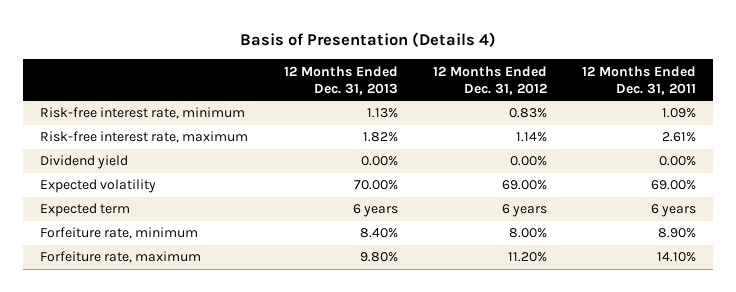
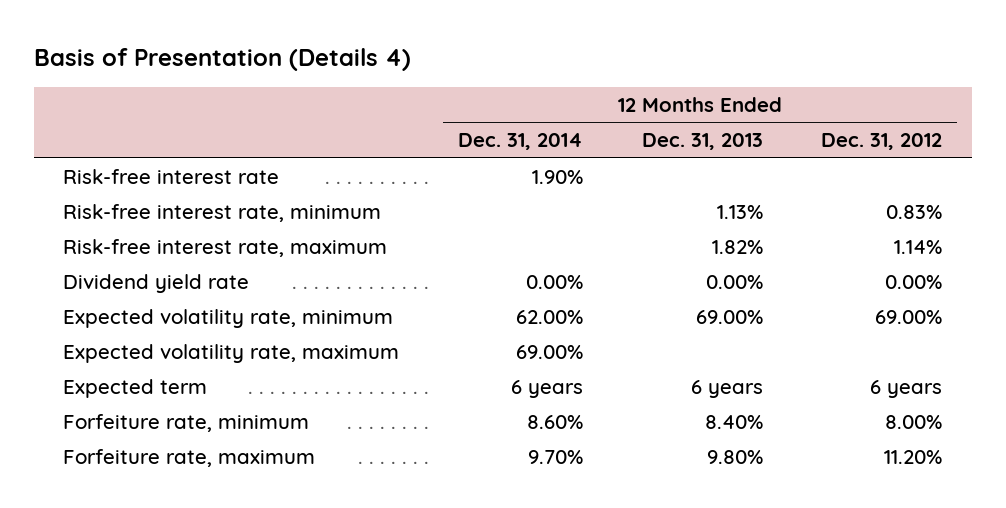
- | 12 Months Ended Dec. 31, 2013 | 12 Months Ended Dec. 31, 2012 | 12 Months Ended Dec. 31, 2011
+ | 12 Months Ended Dec. 31, 2014 | 12 Months Ended Dec. 31, 2013 | 12 Months Ended Dec. 31, 2012
+ Risk-free interest rate | 1.90% | |
- Dividend yield | 0.00% | 0.00% | 0.00%
- Expected volatility | 70.00% | 69.00% | 69.00%
+ Dividend yield rate | 0.00% | 0.00% | 0.00%
+ Expected volatility rate, minimum | 62.00% | 69.00% | 69.00%
+ Expected volatility rate, maximum | 69.00% | |

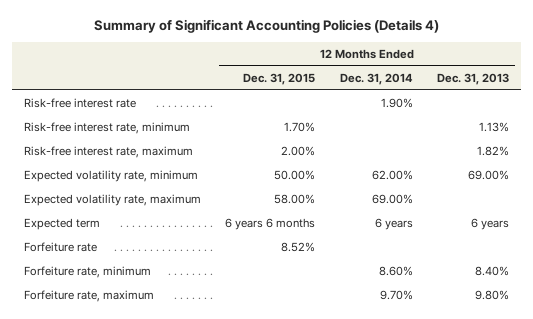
- Basis of Presentation (Details 4)
+ Summary of Significant Accounting Policies (Details 4)
- | 12 Months Ended Dec. 31, 2014 | 12 Months Ended Dec. 31, 2013 | 12 Months Ended Dec. 31, 2012
+ | 12 Months Ended Dec. 31, 2015 | 12 Months Ended Dec. 31, 2014 | 12 Months Ended Dec. 31, 2013
- Dividend yield rate | 0.00% | 0.00% | 0.00%
+ Forfeiture rate | 8.52% | |

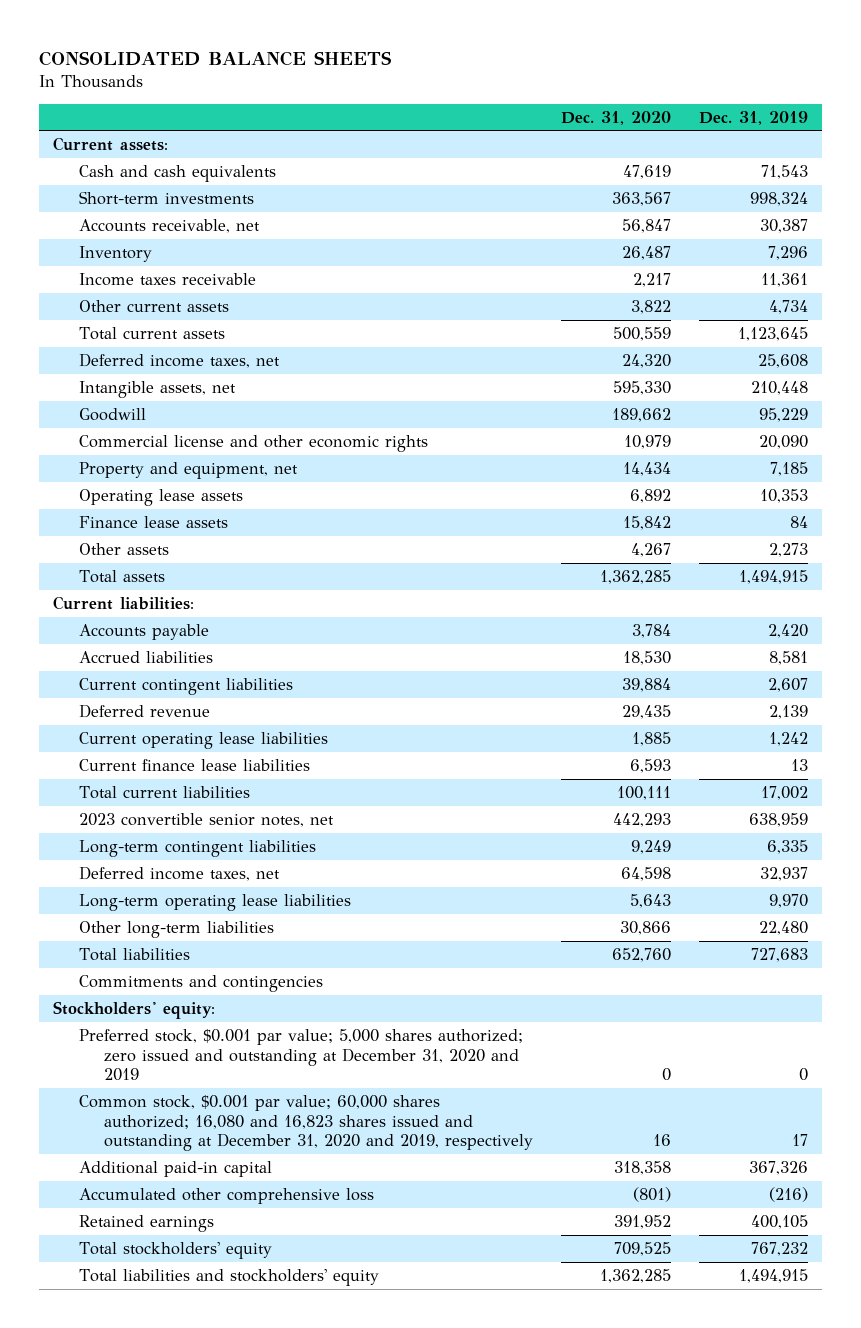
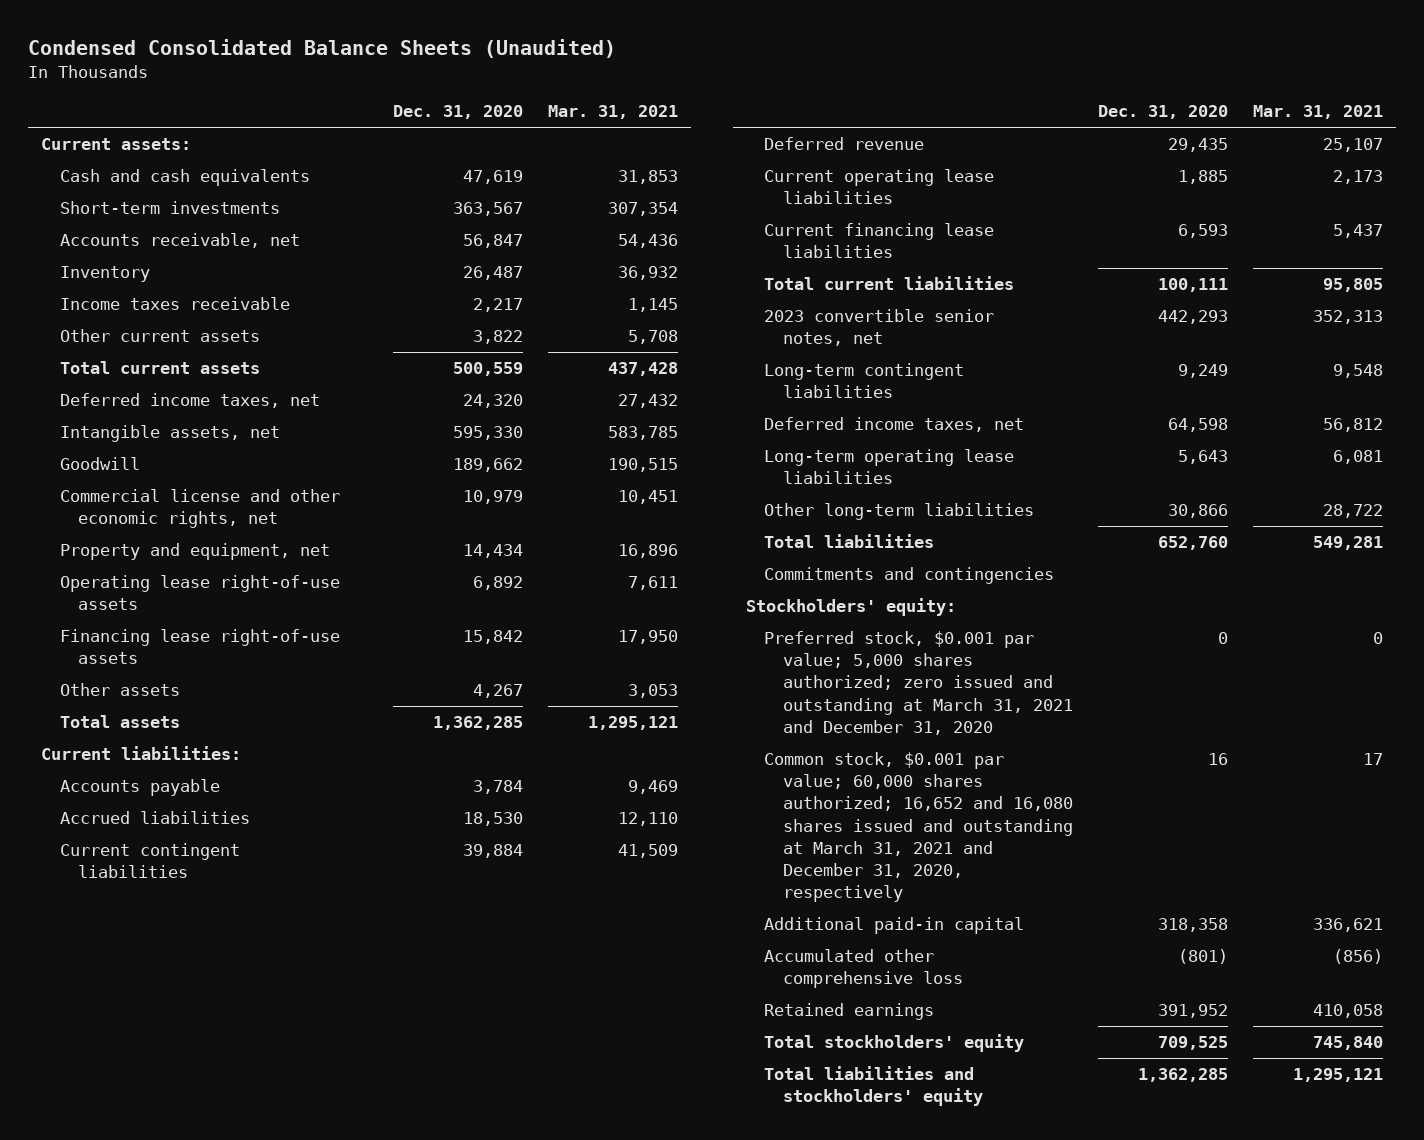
- CONSOLIDATED BALANCE SHEETS
+ Condensed Consolidated Balance Sheets (Unaudited)
- | Dec. 31, 2020 | Dec. 31, 2019
+ | Dec. 31, 2020 | Mar. 31, 2021
- Commercial license and other economic rights | 10,979 | 20,090
+ Commercial license and other economic rights, net | 10,979 | 10,451
- Operating lease assets | 6,892 | 10,353
- Finance lease assets | 15,842 | 84
+ Operating lease right-of-use assets | 6,892 | 7,611
+ Financing lease right-of-use assets | 15,842 | 17,950
- Current finance lease liabilities | 6,593 | 13
+ Current financing lease liabilities | 6,593 | 5,437
- Preferred stock, $0.001 par value; 5,000 shares authorized; zero issued and outstanding at December 31, 2020 and 2019 | 0 | 0
- Common stock, $0.001 par value; 60,000 shares authorized; 16,080 and 16,823 shares issued and outstanding at December 31, 2020 and 2019, respectively | 16 | 17
+ Preferred stock, $0.001 par value; 5,000 shares authorized; zero issued and outstanding at March 31, 2021 and December 31, 2020 | 0 | 0
+ Common stock, $0.001 par value; 60,000 shares authorized; 16,652 and 16,080 shares issued and outstanding at March 31, 2021 and December 31, 2020, respectively | 16 | 17

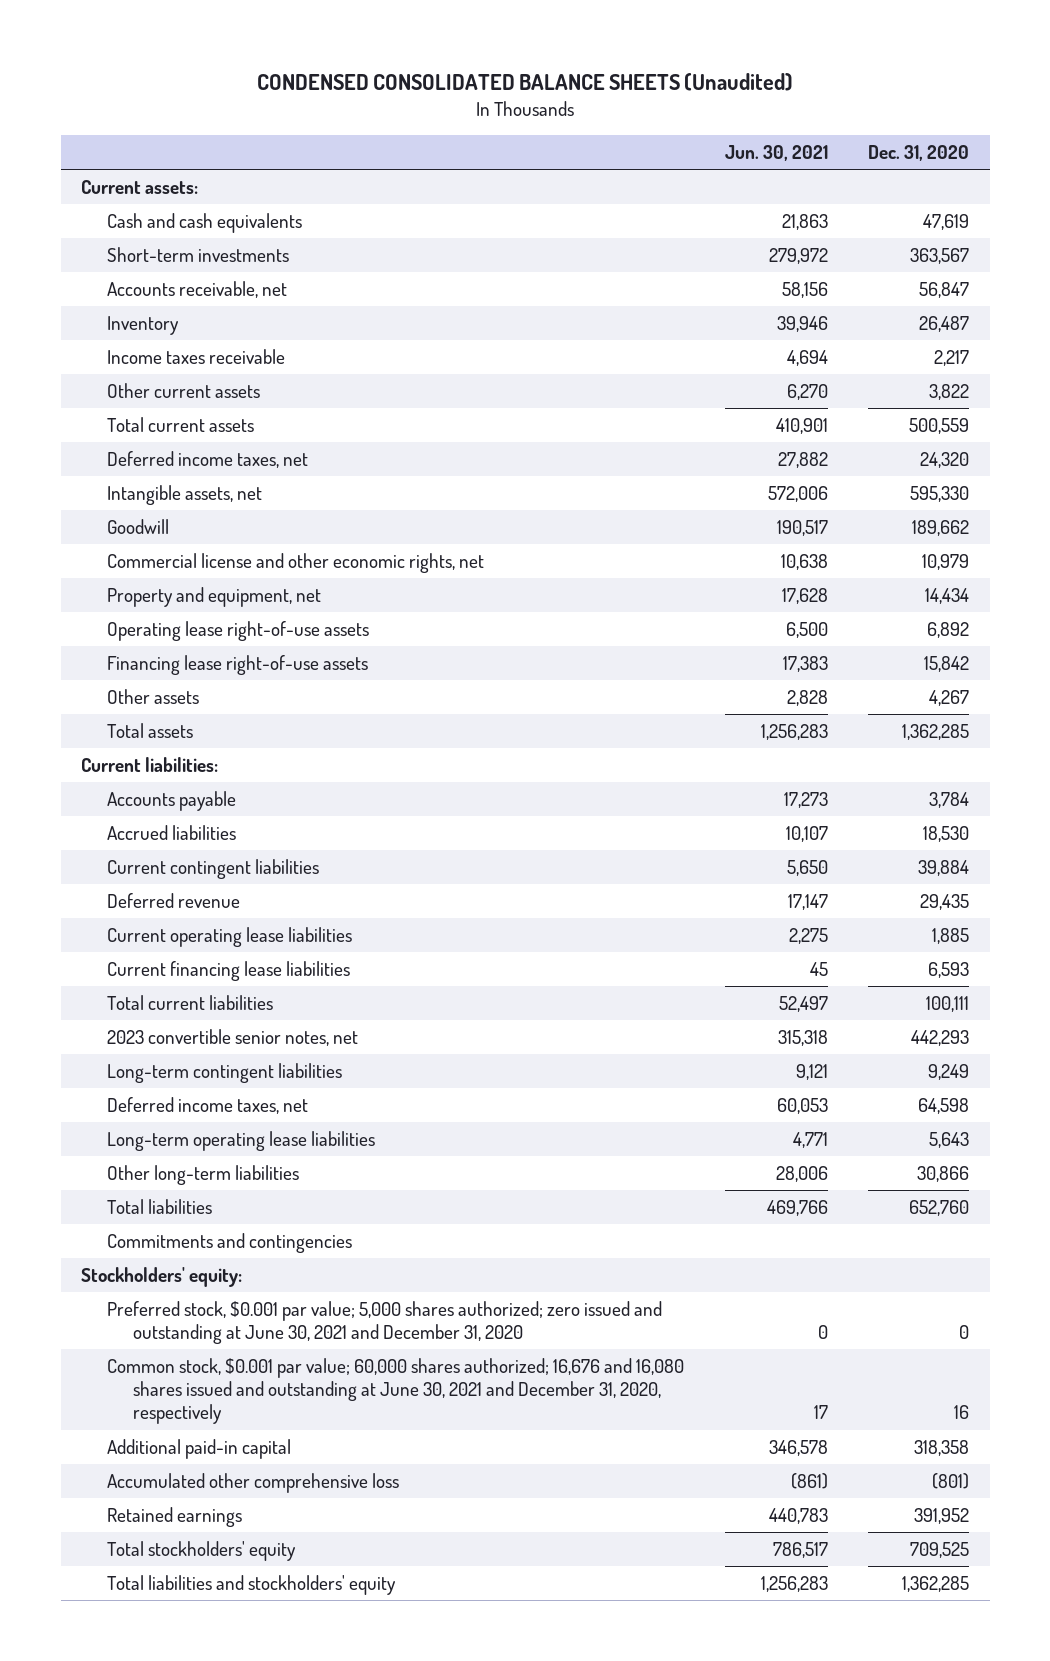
- Condensed Consolidated Balance Sheets (Unaudited)
+ CONDENSED CONSOLIDATED BALANCE SHEETS (Unaudited)
- | Dec. 31, 2020 | Mar. 31, 2021
+ | Jun. 30, 2021 | Dec. 31, 2020
- Preferred stock, $0.001 par value; 5,000 shares authorized; zero issued and outstanding at March 31, 2021 and December 31, 2020 | 0 | 0
- Common stock, $0.001 par value; 60,000 shares authorized; 16,652 and 16,080 shares issued and outstanding at March 31, 2021 and December 31, 2020, respectively | 16 | 17
+ Preferred stock, $0.001 par value; 5,000 shares authorized; zero issued and outstanding at June 30, 2021 and December 31, 2020 | 0 | 0
+ Common stock, $0.001 par value; 60,000 shares authorized; 16,676 and 16,080 shares issued and outstanding at June 30, 2021 and December 31, 2020, respectively | 17 | 16

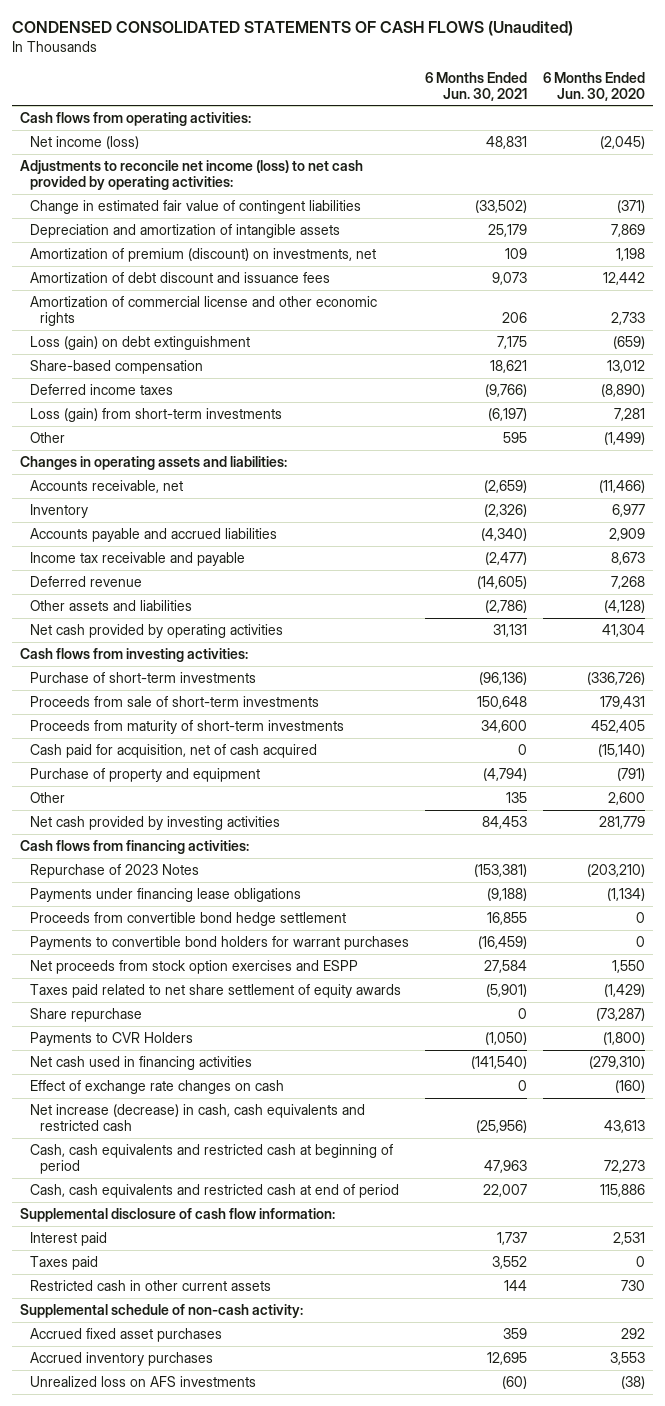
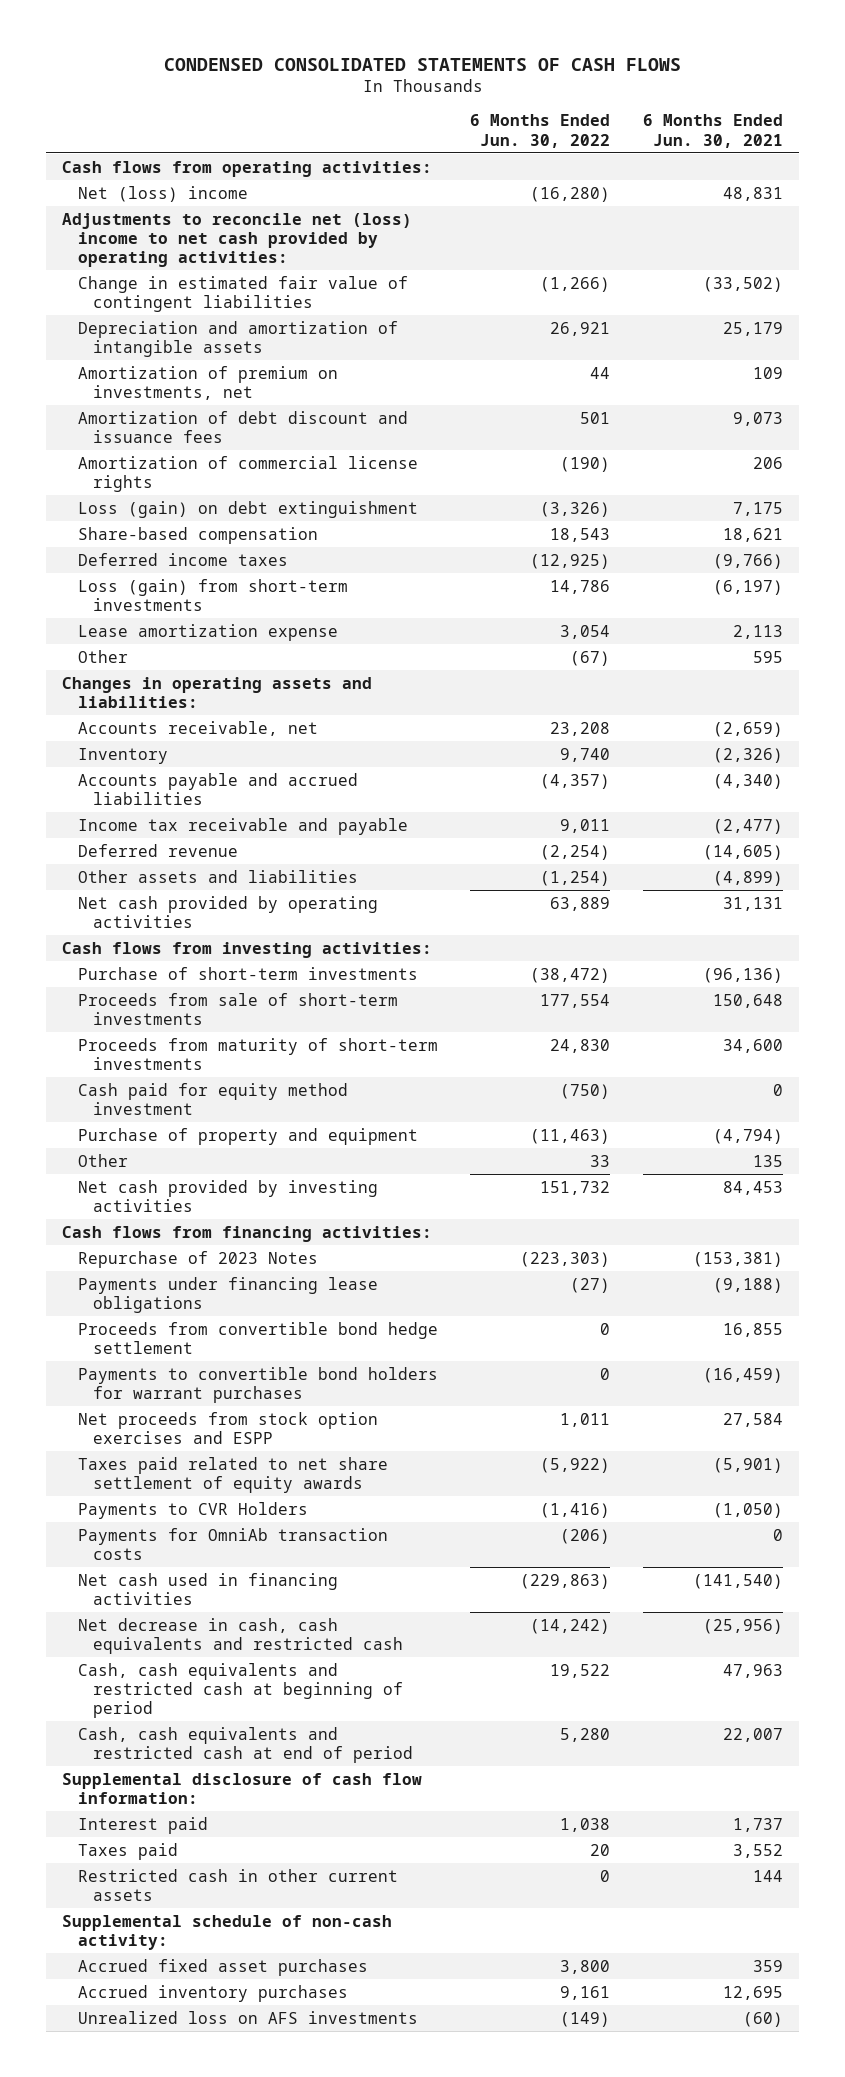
- CONDENSED CONSOLIDATED STATEMENTS OF CASH FLOWS (Unaudited)
+ CONDENSED CONSOLIDATED STATEMENTS OF CASH FLOWS
- | 6 Months Ended Jun. 30, 2021 | 6 Months Ended Jun. 30, 2020
+ | 6 Months Ended Jun. 30, 2022 | 6 Months Ended Jun. 30, 2021
- Net income (loss) | 48,831 | (2,045)
- Adjustments to reconcile net income (loss) to net cash provided by operating activities:
+ Net (loss) income | (16,280) | 48,831
+ Adjustments to reconcile net (loss) income to net cash provided by operating activities:
- Amortization of premium (discount) on investments, net | 109 | 1,198
+ Amortization of premium on investments, net | 44 | 109
- Amortization of commercial license and other economic rights | 206 | 2,733
+ Amortization of commercial license rights | (190) | 206
+ Lease amortization expense | 3,054 | 2,113
- Other assets and liabilities | (2,786) | (4,128)
+ Other assets and liabilities | (1,254) | (4,899)
- Cash paid for acquisition, net of cash acquired | 0 | (15,140)
+ Cash paid for equity method investment | (750) | 0
- Share repurchase | 0 | (73,287)
+ Payments for OmniAb transaction costs | (206) | 0
- Effect of exchange rate changes on cash | 0 | (160)
- Net increase (decrease) in cash, cash equivalents and restricted cash | (25,956) | 43,613
+ Net decrease in cash, cash equivalents and restricted cash | (14,242) | (25,956)

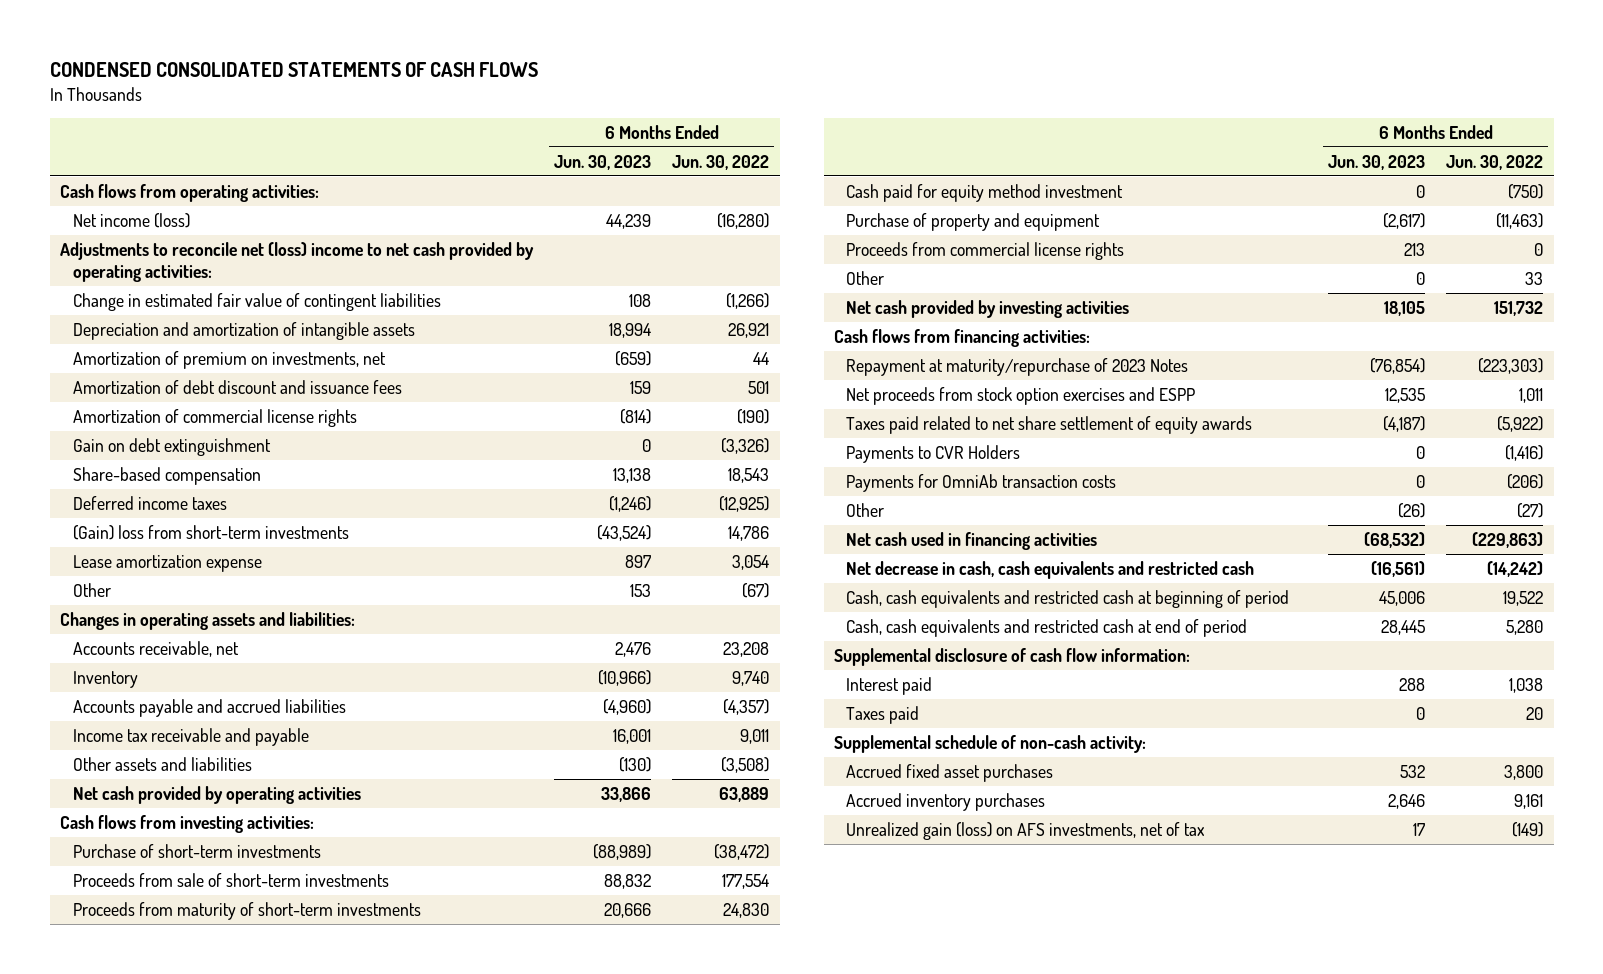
- | 6 Months Ended Jun. 30, 2022 | 6 Months Ended Jun. 30, 2021
+ | 6 Months Ended Jun. 30, 2023 | 6 Months Ended Jun. 30, 2022
- Net (loss) income | (16,280) | 48,831
+ Net income (loss) | 44,239 | (16,280)
- Loss (gain) on debt extinguishment | (3,326) | 7,175
+ Gain on debt extinguishment | 0 | (3,326)
- Loss (gain) from short-term investments | 14,786 | (6,197)
+ (Gain) loss from short-term investments | (43,524) | 14,786
- Deferred revenue | (2,254) | (14,605)
- Other assets and liabilities | (1,254) | (4,899)
+ Other assets and liabilities | (130) | (3,508)
+ Proceeds from commercial license rights | 213 | 0
- Repurchase of 2023 Notes | (223,303) | (153,381)
- Payments under financing lease obligations | (27) | (9,188)
- Proceeds from convertible bond hedge settlement | 0 | 16,855
- Payments to convertible bond holders for warrant purchases | 0 | (16,459)
+ Repayment at maturity/repurchase of 2023 Notes | (76,854) | (223,303)
+ Other | (26) | (27)
- Restricted cash in other current assets | 0 | 144
- Unrealized loss on AFS investments | (149) | (60)
+ Unrealized gain (loss) on AFS investments, net of tax | 17 | (149)

